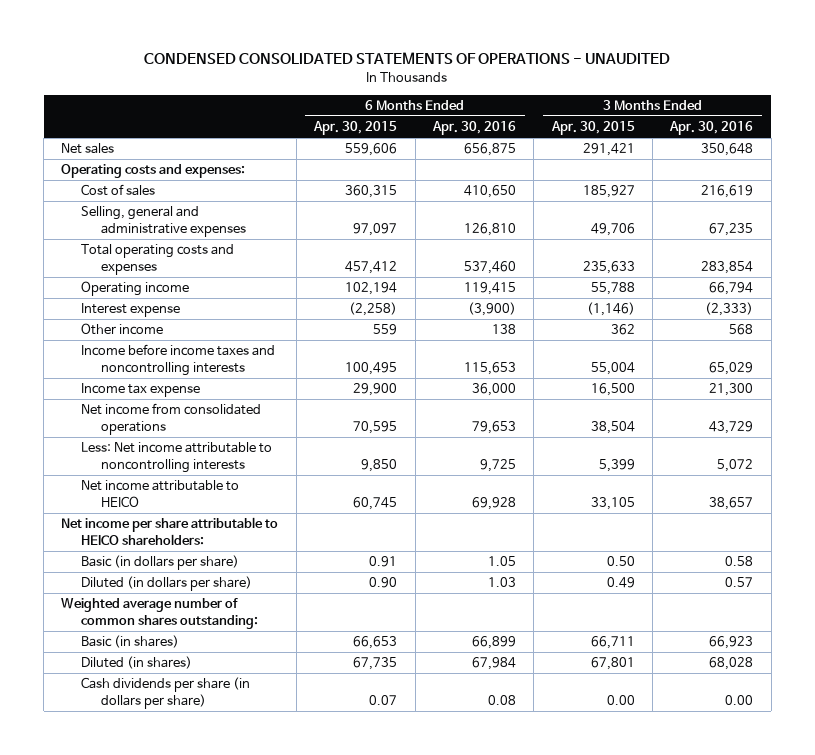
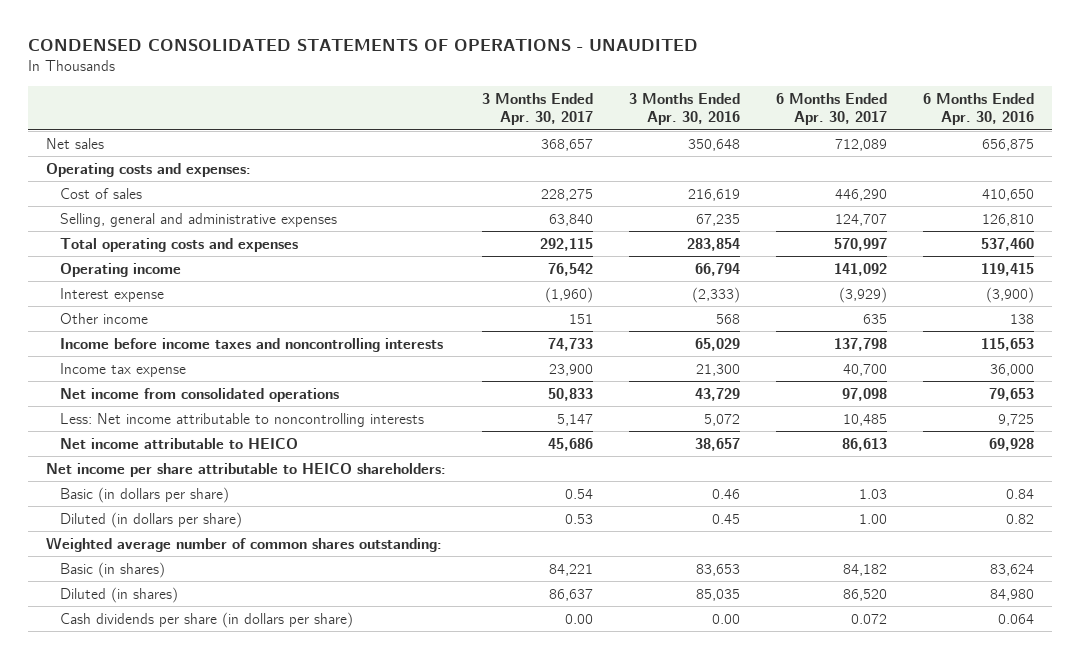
- | 6 Months Ended Apr. 30, 2015 | 6 Months Ended Apr. 30, 2016 | 3 Months Ended Apr. 30, 2015 | 3 Months Ended Apr. 30, 2016
+ | 3 Months Ended Apr. 30, 2017 | 3 Months Ended Apr. 30, 2016 | 6 Months Ended Apr. 30, 2017 | 6 Months Ended Apr. 30, 2016
- Basic (in dollars per share) | 0.91 | 1.05 | 0.50 | 0.58
- Diluted (in dollars per share) | 0.90 | 1.03 | 0.49 | 0.57
+ Basic (in dollars per share) | 0.54 | 0.46 | 1.03 | 0.84
+ Diluted (in dollars per share) | 0.53 | 0.45 | 1.00 | 0.82
- Basic (in shares) | 66,653 | 66,899 | 66,711 | 66,923
- Diluted (in shares) | 67,735 | 67,984 | 67,801 | 68,028
- Cash dividends per share (in dollars per share) | 0.07 | 0.08 | 0.00 | 0.00
+ Basic (in shares) | 84,221 | 83,653 | 84,182 | 83,624
+ Diluted (in shares) | 86,637 | 85,035 | 86,520 | 84,980
+ Cash dividends per share (in dollars per share) | 0.00 | 0.00 | 0.072 | 0.064

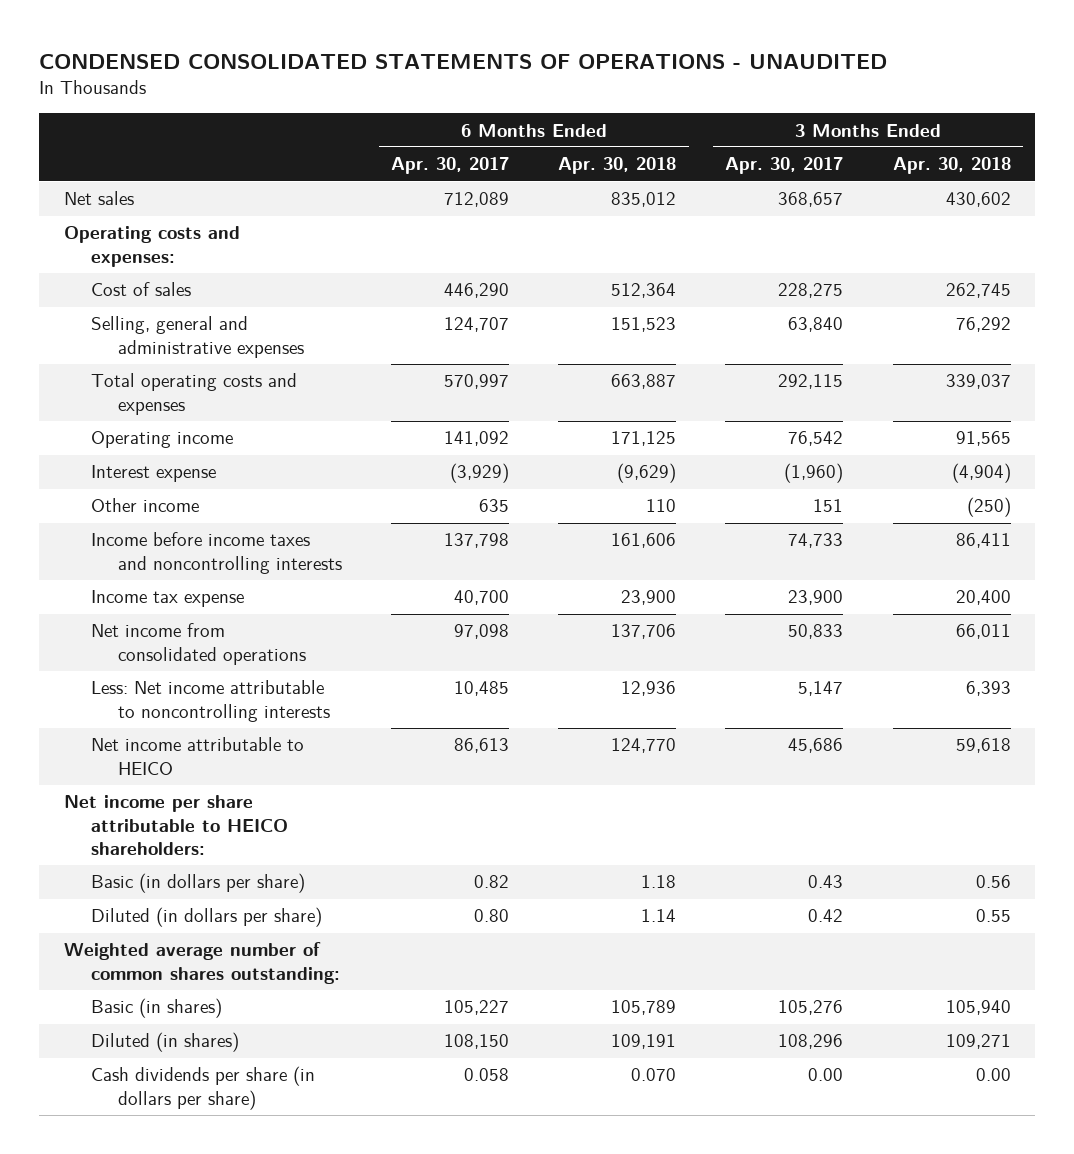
- | 3 Months Ended Apr. 30, 2017 | 3 Months Ended Apr. 30, 2016 | 6 Months Ended Apr. 30, 2017 | 6 Months Ended Apr. 30, 2016
+ | 6 Months Ended Apr. 30, 2017 | 6 Months Ended Apr. 30, 2018 | 3 Months Ended Apr. 30, 2017 | 3 Months Ended Apr. 30, 2018
- Basic (in dollars per share) | 0.54 | 0.46 | 1.03 | 0.84
- Diluted (in dollars per share) | 0.53 | 0.45 | 1.00 | 0.82
+ Basic (in dollars per share) | 0.82 | 1.18 | 0.43 | 0.56
+ Diluted (in dollars per share) | 0.80 | 1.14 | 0.42 | 0.55
- Basic (in shares) | 84,221 | 83,653 | 84,182 | 83,624
- Diluted (in shares) | 86,637 | 85,035 | 86,520 | 84,980
- Cash dividends per share (in dollars per share) | 0.00 | 0.00 | 0.072 | 0.064
+ Basic (in shares) | 105,227 | 105,789 | 105,276 | 105,940
+ Diluted (in shares) | 108,150 | 109,191 | 108,296 | 109,271
+ Cash dividends per share (in dollars per share) | 0.058 | 0.070 | 0.00 | 0.00

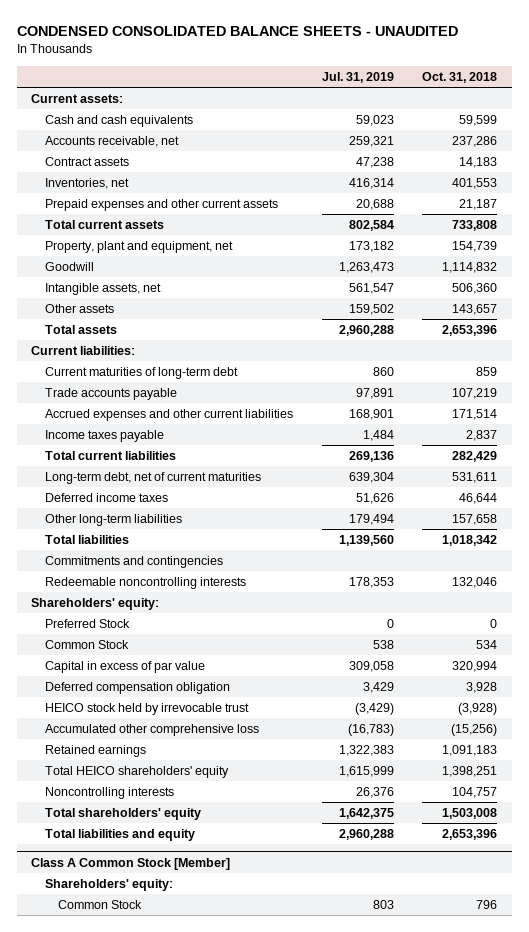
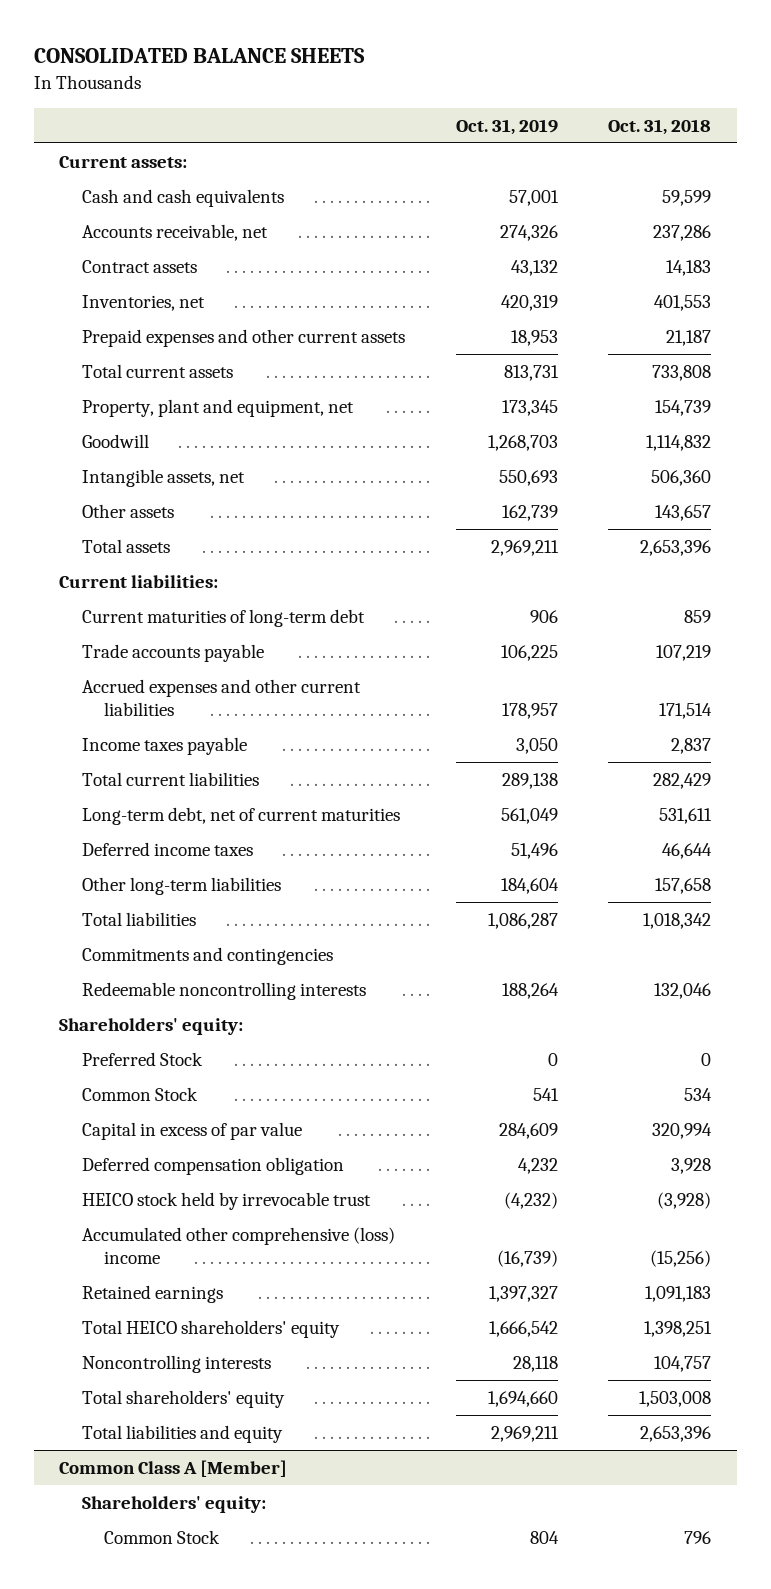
- CONDENSED CONSOLIDATED BALANCE SHEETS - UNAUDITED
+ CONSOLIDATED BALANCE SHEETS
- | Jul. 31, 2019 | Oct. 31, 2018
+ | Oct. 31, 2019 | Oct. 31, 2018
- Accumulated other comprehensive loss | (16,783) | (15,256)
+ Accumulated other comprehensive (loss) income | (16,739) | (15,256)
- Class A Common Stock [Member]
+ Common Class A [Member]

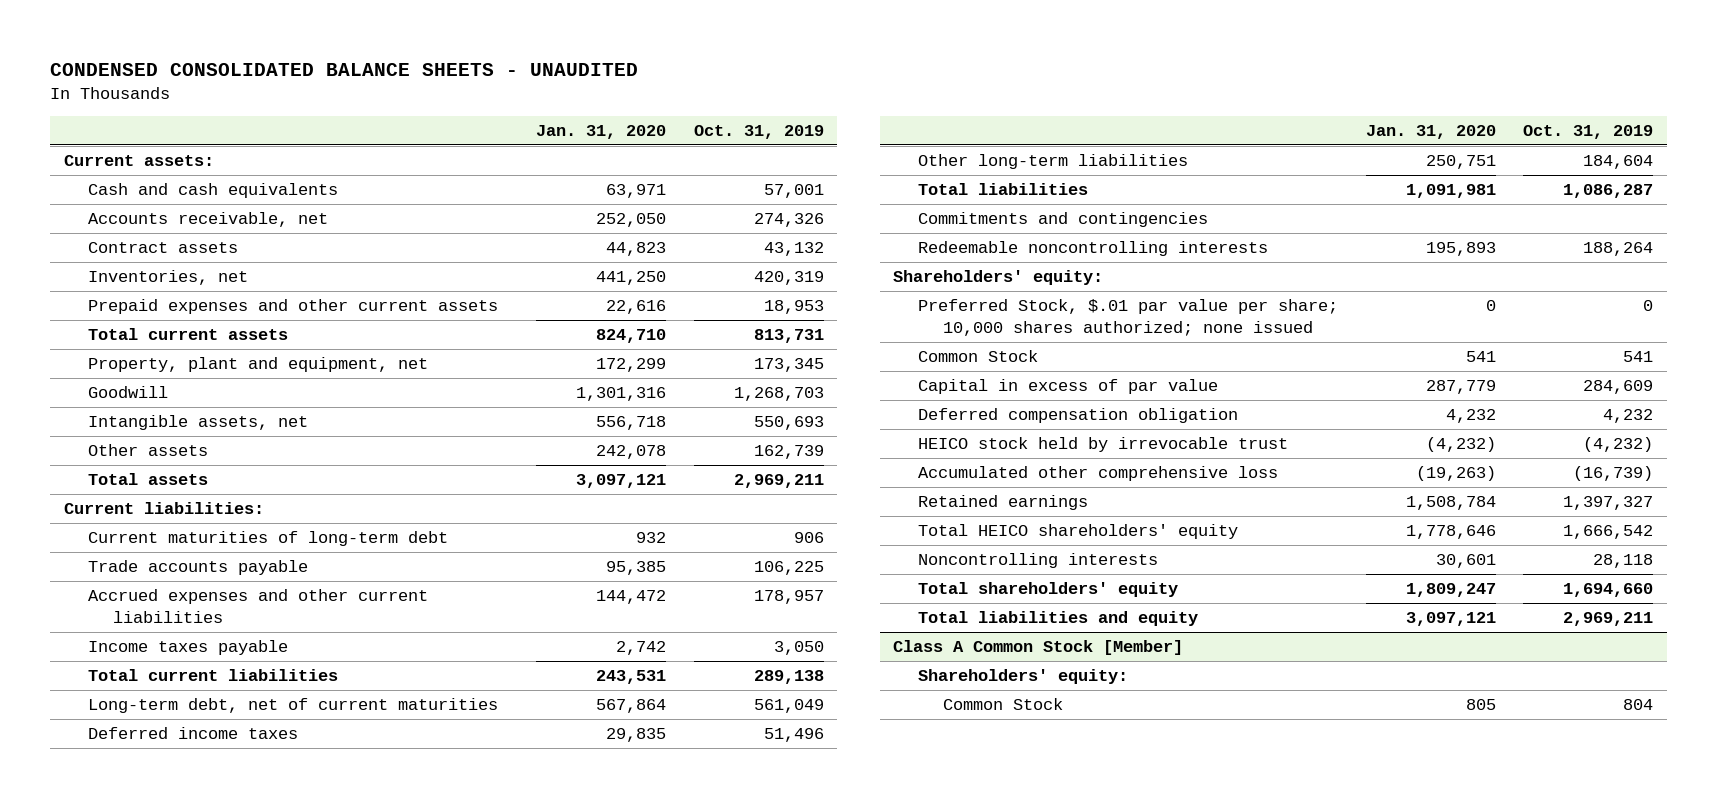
- CONSOLIDATED BALANCE SHEETS
+ CONDENSED CONSOLIDATED BALANCE SHEETS - UNAUDITED
- | Oct. 31, 2019 | Oct. 31, 2018
+ | Jan. 31, 2020 | Oct. 31, 2019
- Preferred Stock | 0 | 0
+ Preferred Stock, $.01 par value per share; 10,000 shares authorized; none issued | 0 | 0
- Accumulated other comprehensive (loss) income | (16,739) | (15,256)
+ Accumulated other comprehensive loss | (19,263) | (16,739)
- Common Class A [Member]
+ Class A Common Stock [Member]

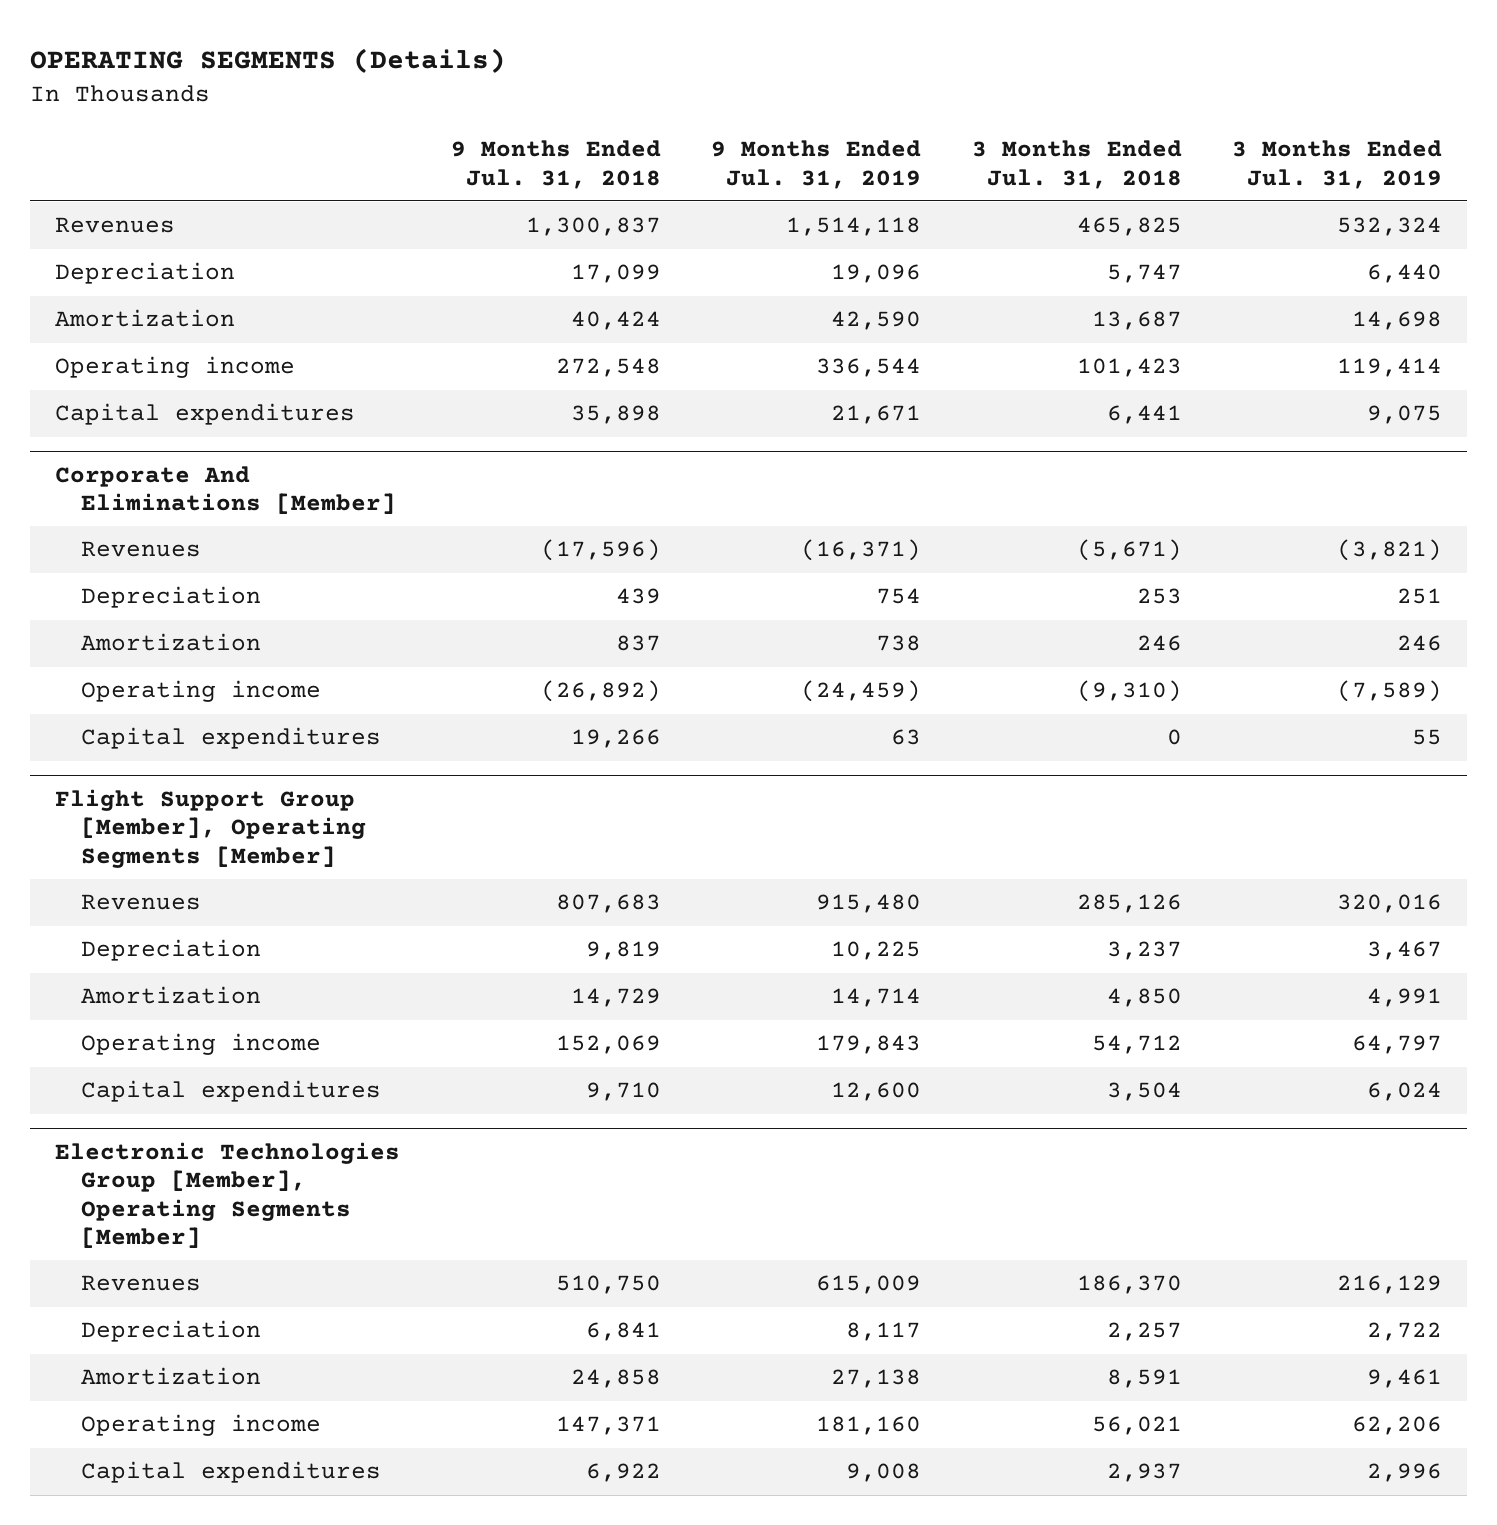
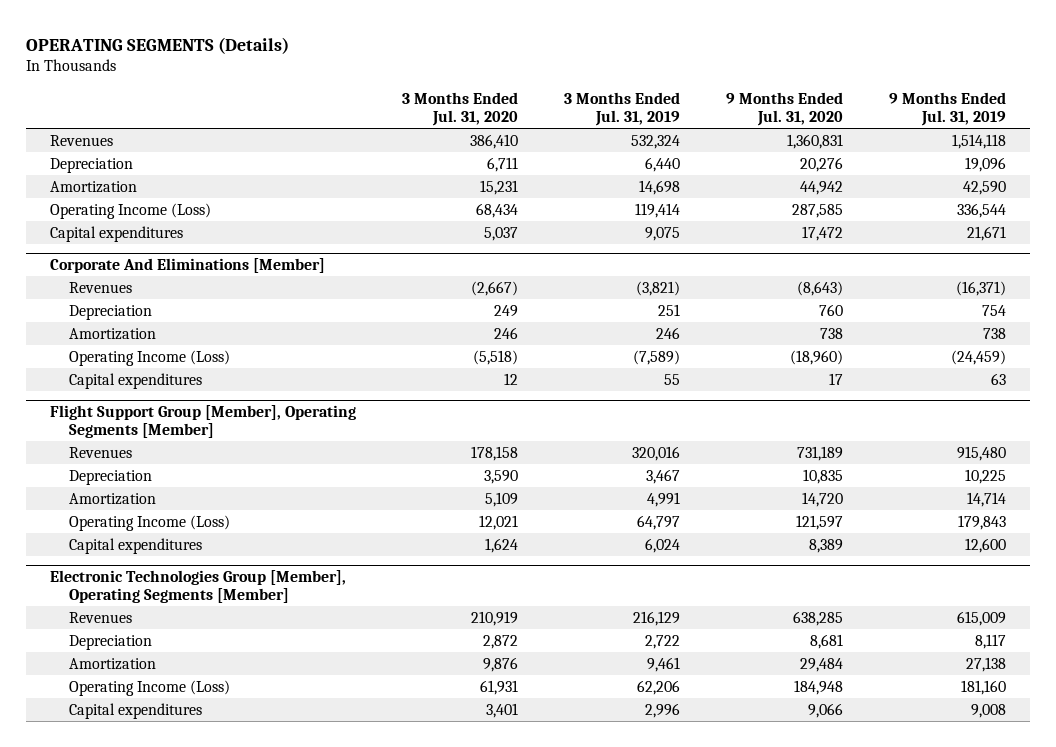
- | 9 Months Ended Jul. 31, 2018 | 9 Months Ended Jul. 31, 2019 | 3 Months Ended Jul. 31, 2018 | 3 Months Ended Jul. 31, 2019
+ | 3 Months Ended Jul. 31, 2020 | 3 Months Ended Jul. 31, 2019 | 9 Months Ended Jul. 31, 2020 | 9 Months Ended Jul. 31, 2019
- Operating income | 272,548 | 336,544 | 101,423 | 119,414
+ Operating Income (Loss) | 68,434 | 119,414 | 287,585 | 336,544
@ Corporate And Eliminations [Member]
- Operating income | (26,892) | (24,459) | (9,310) | (7,589)
+ Operating Income (Loss) | (5,518) | (7,589) | (18,960) | (24,459)
@ Flight Support Group [Member], Operating Segments [Member]
- Operating income | 152,069 | 179,843 | 54,712 | 64,797
+ Operating Income (Loss) | 12,021 | 64,797 | 121,597 | 179,843
@ Electronic Technologies Group [Member], Operating Segments [Member]
- Operating income | 147,371 | 181,160 | 56,021 | 62,206
+ Operating Income (Loss) | 61,931 | 62,206 | 184,948 | 181,160

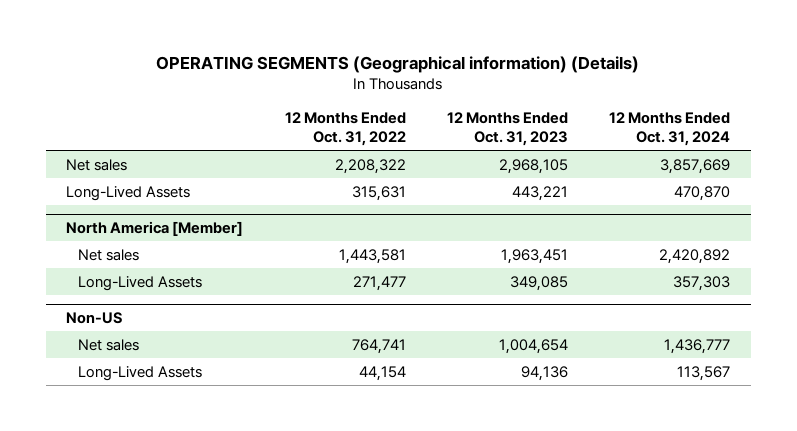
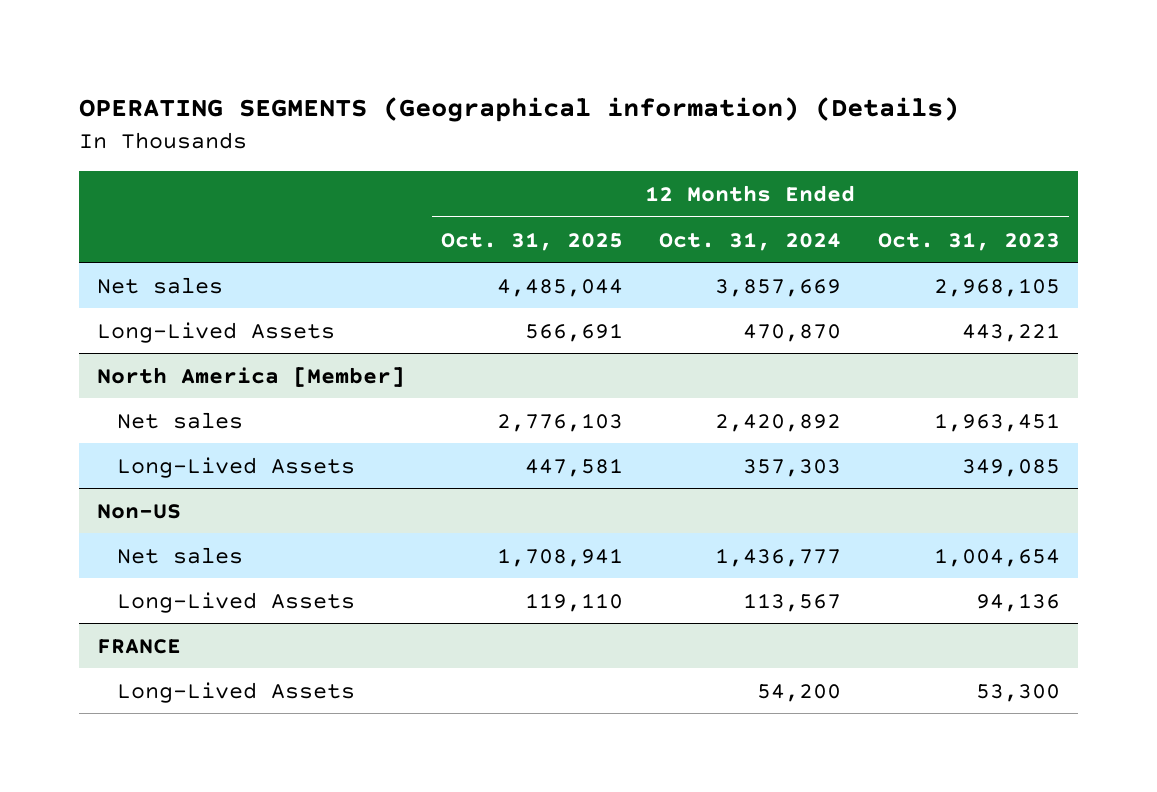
- | 12 Months Ended Oct. 31, 2022 | 12 Months Ended Oct. 31, 2023 | 12 Months Ended Oct. 31, 2024
+ | 12 Months Ended Oct. 31, 2025 | 12 Months Ended Oct. 31, 2024 | 12 Months Ended Oct. 31, 2023
+ FRANCE
+ Long-Lived Assets | | 54,200 | 53,300

